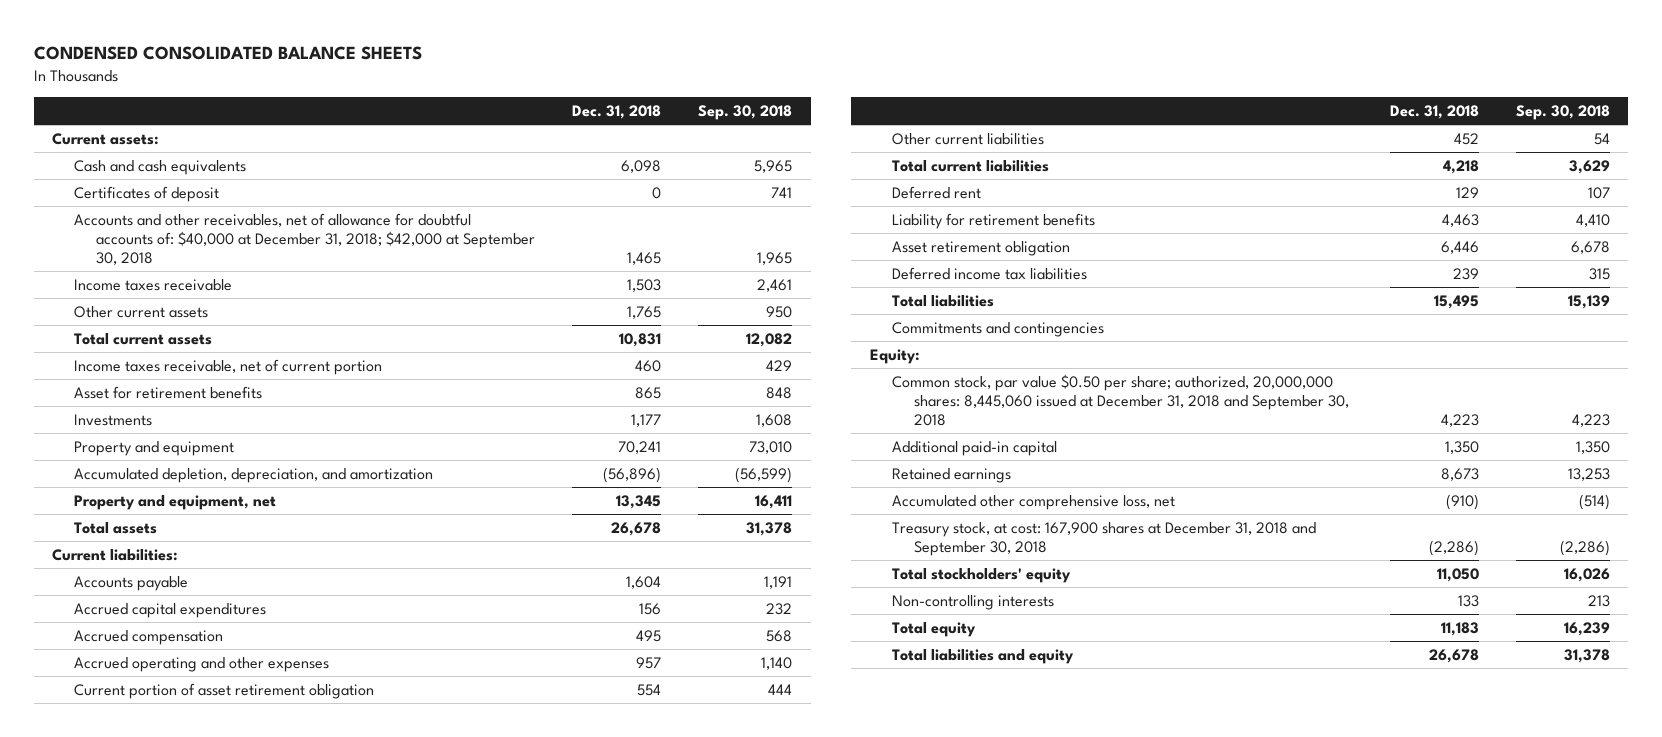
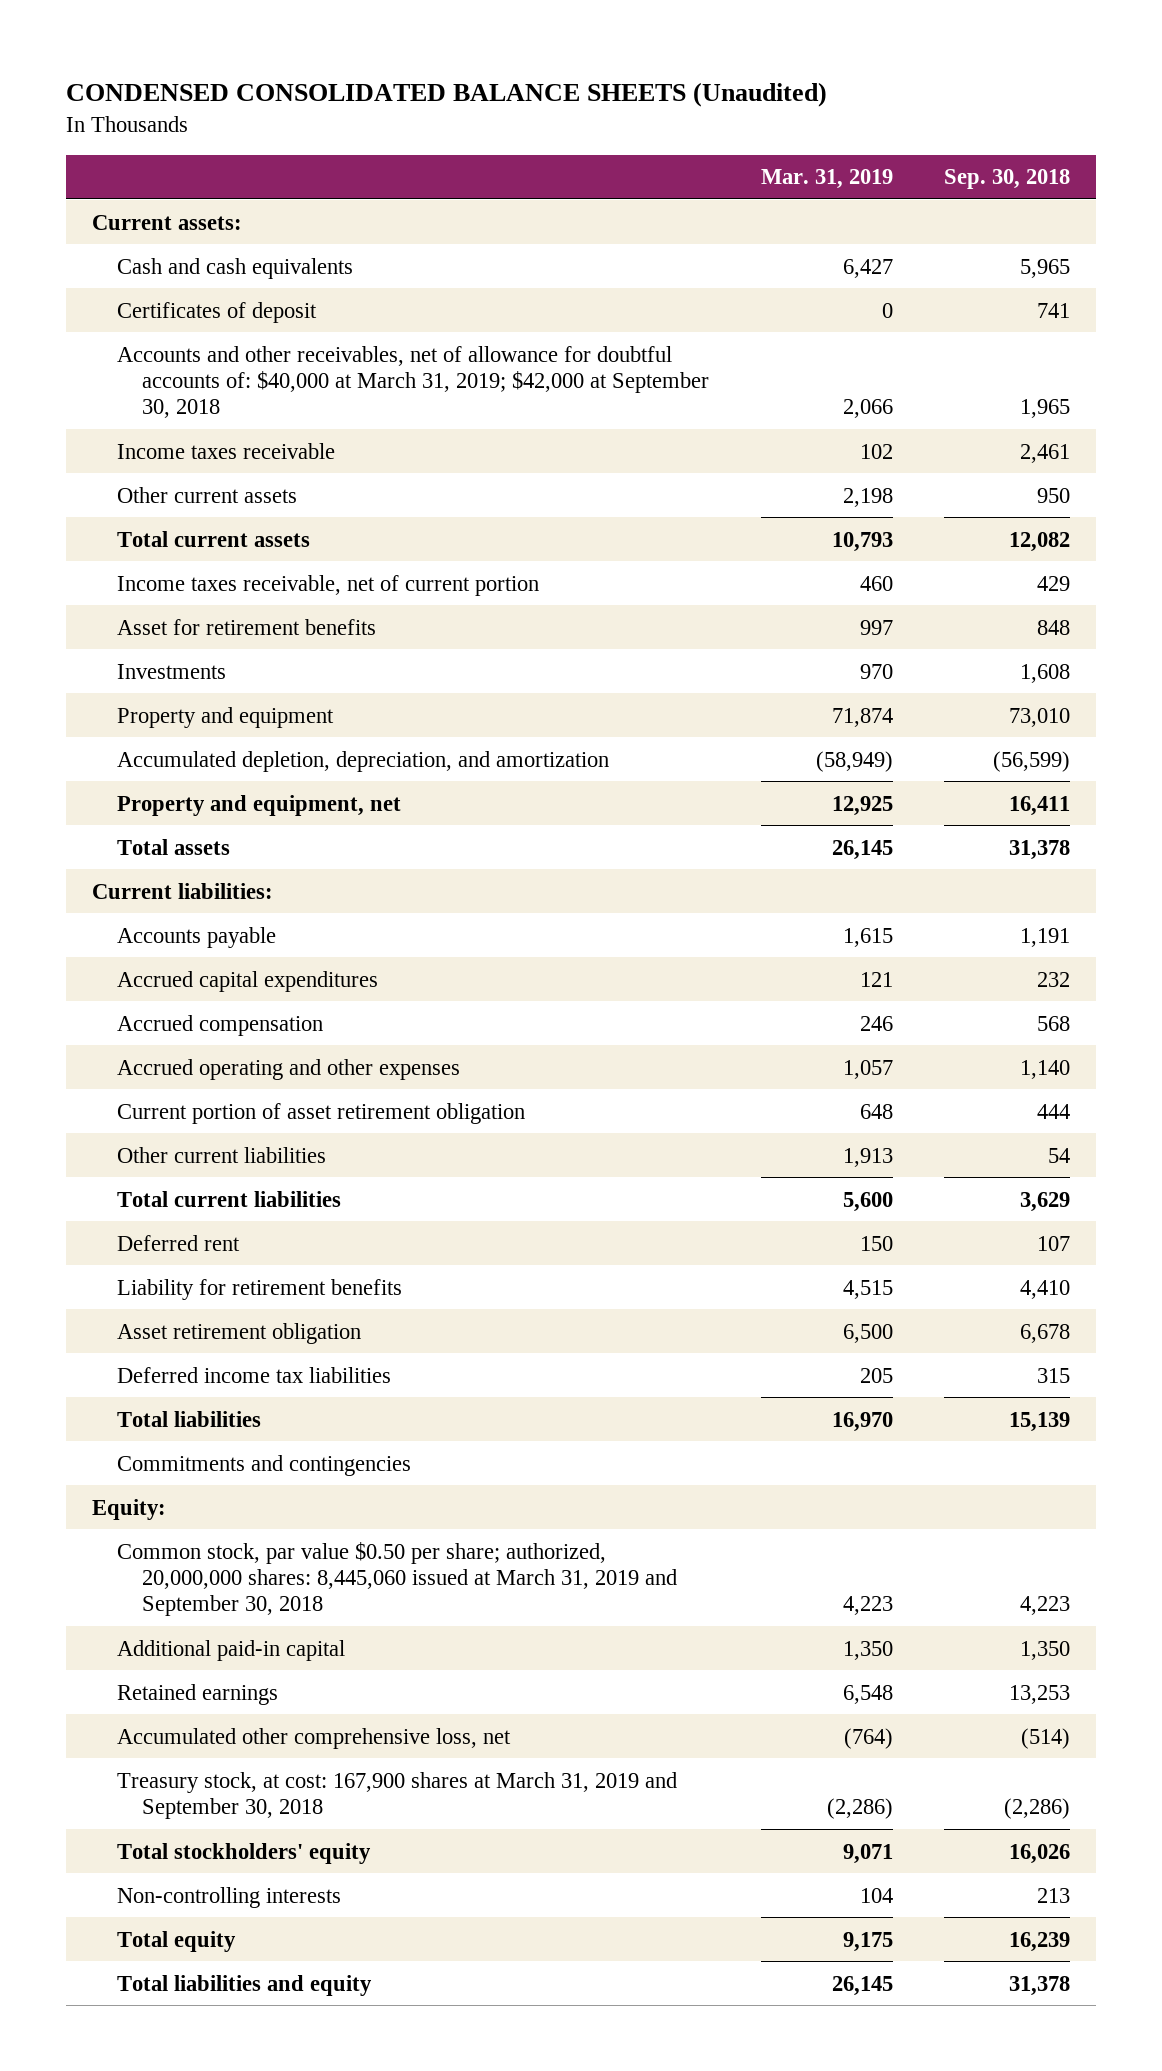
- CONDENSED CONSOLIDATED BALANCE SHEETS
+ CONDENSED CONSOLIDATED BALANCE SHEETS (Unaudited)
- | Dec. 31, 2018 | Sep. 30, 2018
+ | Mar. 31, 2019 | Sep. 30, 2018
- Accounts and other receivables, net of allowance for doubtful accounts of: $40,000 at December 31, 2018; $42,000 at September 30, 2018 | 1,465 | 1,965
+ Accounts and other receivables, net of allowance for doubtful accounts of: $40,000 at March 31, 2019; $42,000 at September 30, 2018 | 2,066 | 1,965
- Common stock, par value $0.50 per share; authorized, 20,000,000 shares: 8,445,060 issued at December 31, 2018 and September 30, 2018 | 4,223 | 4,223
+ Common stock, par value $0.50 per share; authorized, 20,000,000 shares: 8,445,060 issued at March 31, 2019 and September 30, 2018 | 4,223 | 4,223
- Treasury stock, at cost: 167,900 shares at December 31, 2018 and September 30, 2018 | (2,286) | (2,286)
+ Treasury stock, at cost: 167,900 shares at March 31, 2019 and September 30, 2018 | (2,286) | (2,286)

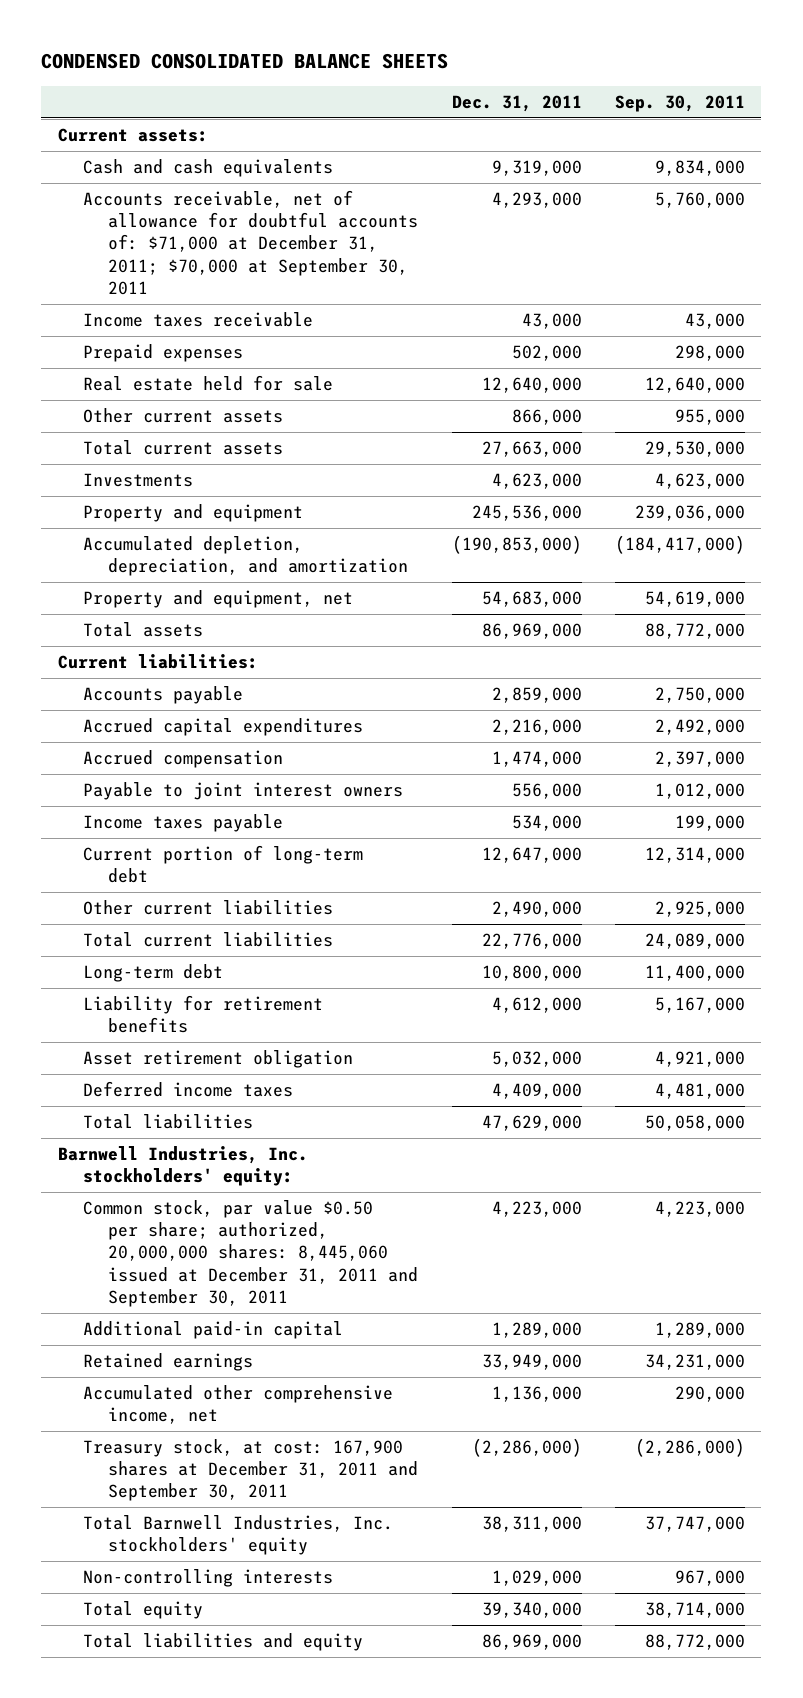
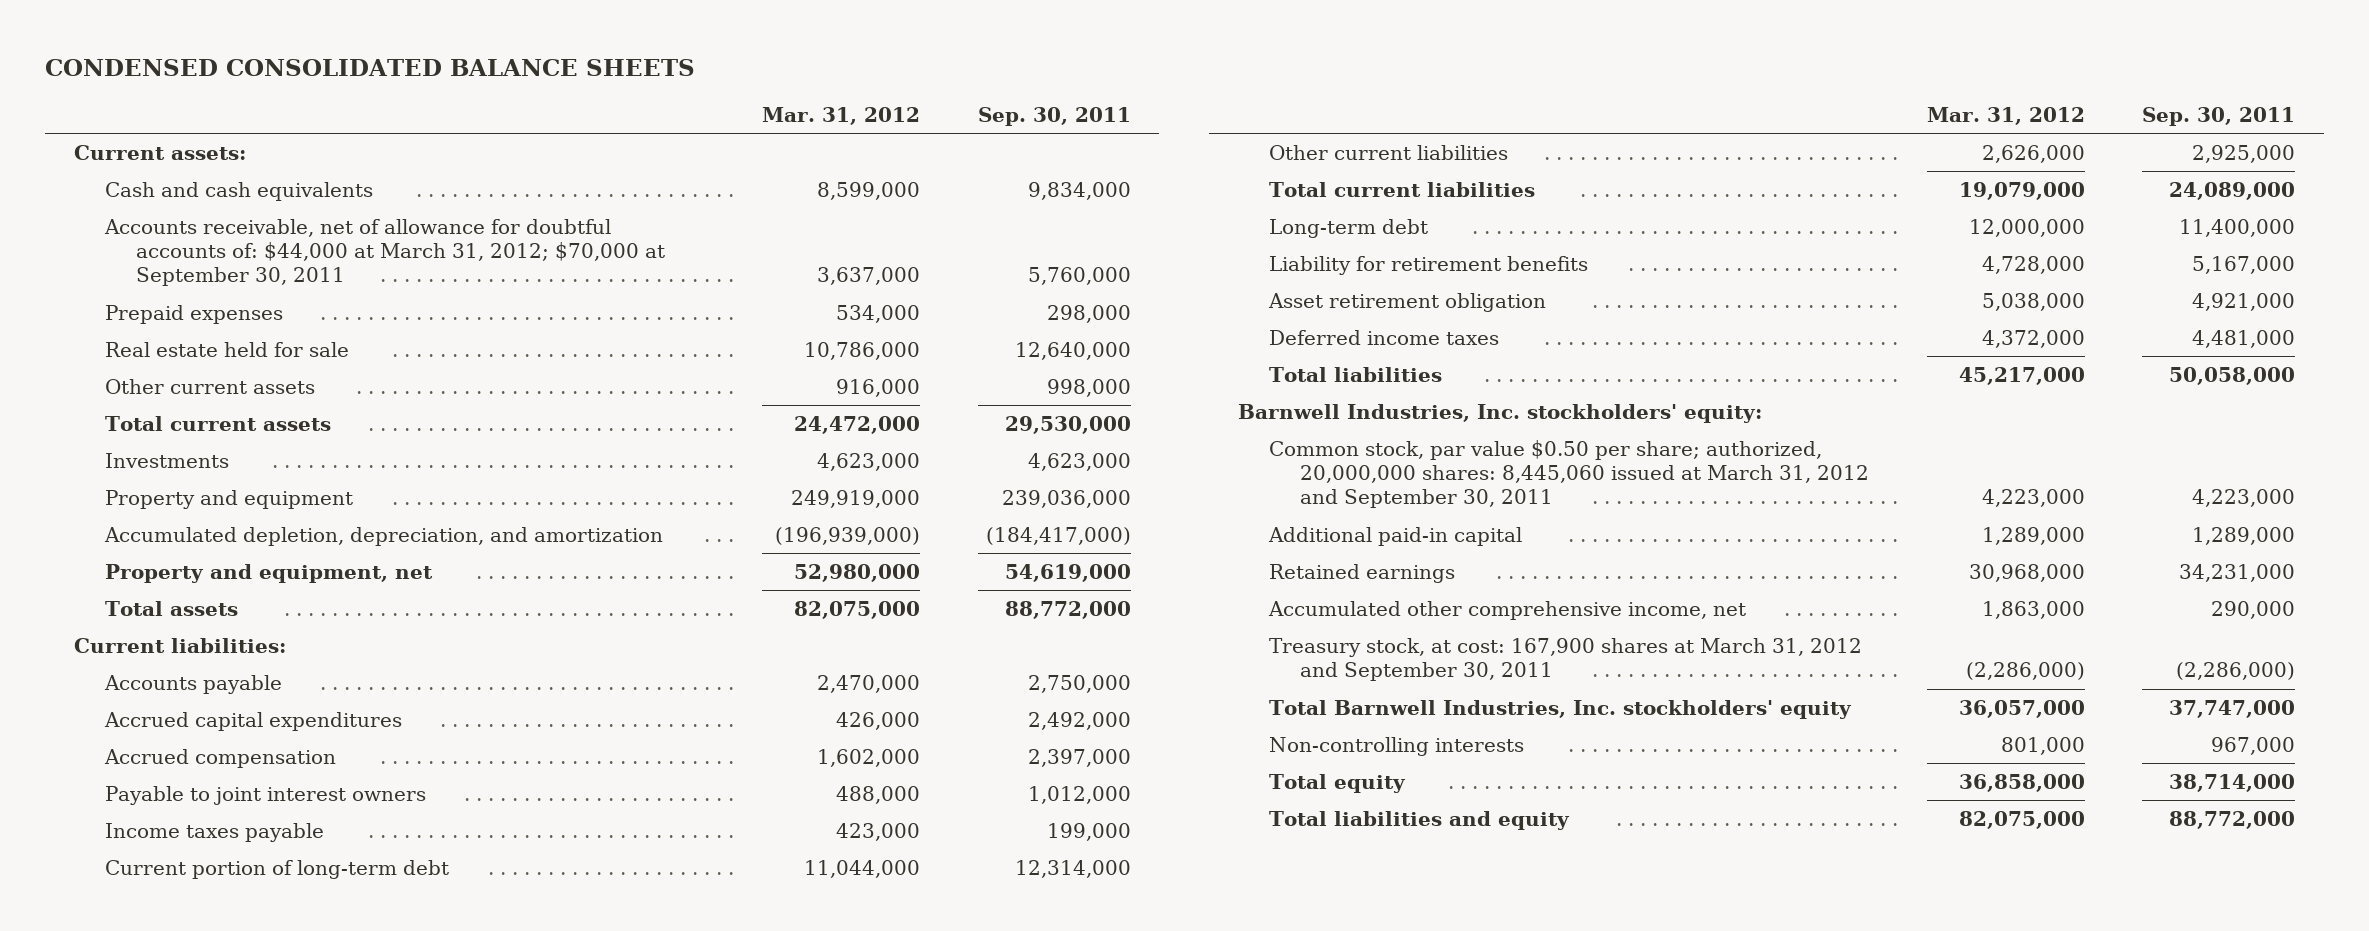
- | Dec. 31, 2011 | Sep. 30, 2011
+ | Mar. 31, 2012 | Sep. 30, 2011
- Accounts receivable, net of allowance for doubtful accounts of: $71,000 at December 31, 2011; $70,000 at September 30, 2011 | 4,293,000 | 5,760,000
- Income taxes receivable | 43,000 | 43,000
+ Accounts receivable, net of allowance for doubtful accounts of: $44,000 at March 31, 2012; $70,000 at September 30, 2011 | 3,637,000 | 5,760,000
- Other current assets | 866,000 | 955,000
+ Other current assets | 916,000 | 998,000
- Common stock, par value $0.50 per share; authorized, 20,000,000 shares: 8,445,060 issued at December 31, 2011 and September 30, 2011 | 4,223,000 | 4,223,000
+ Common stock, par value $0.50 per share; authorized, 20,000,000 shares: 8,445,060 issued at March 31, 2012 and September 30, 2011 | 4,223,000 | 4,223,000
- Treasury stock, at cost: 167,900 shares at December 31, 2011 and September 30, 2011 | (2,286,000) | (2,286,000)
+ Treasury stock, at cost: 167,900 shares at March 31, 2012 and September 30, 2011 | (2,286,000) | (2,286,000)

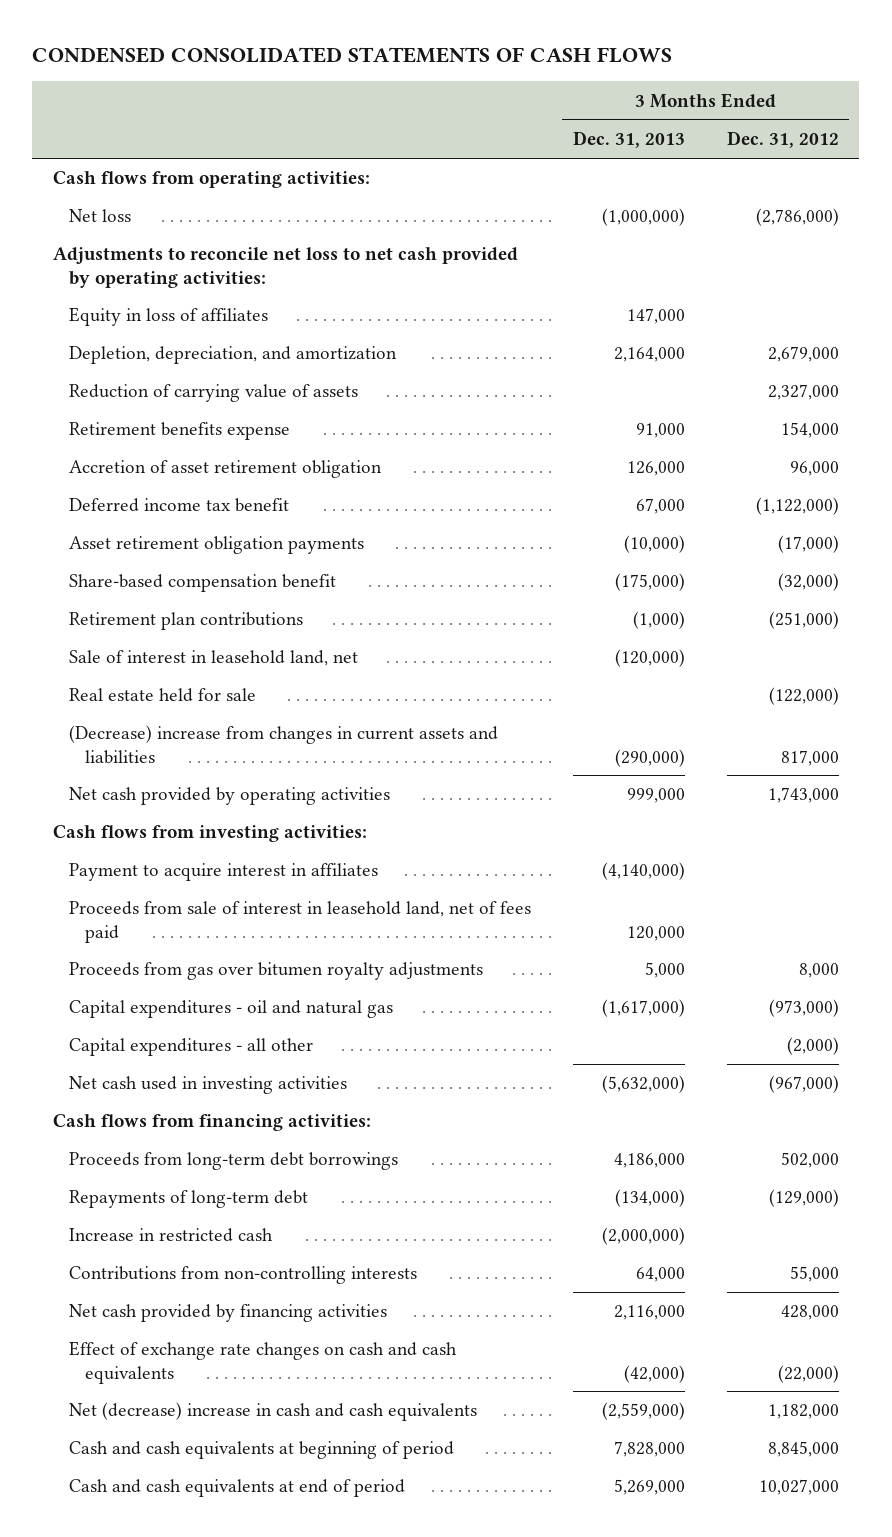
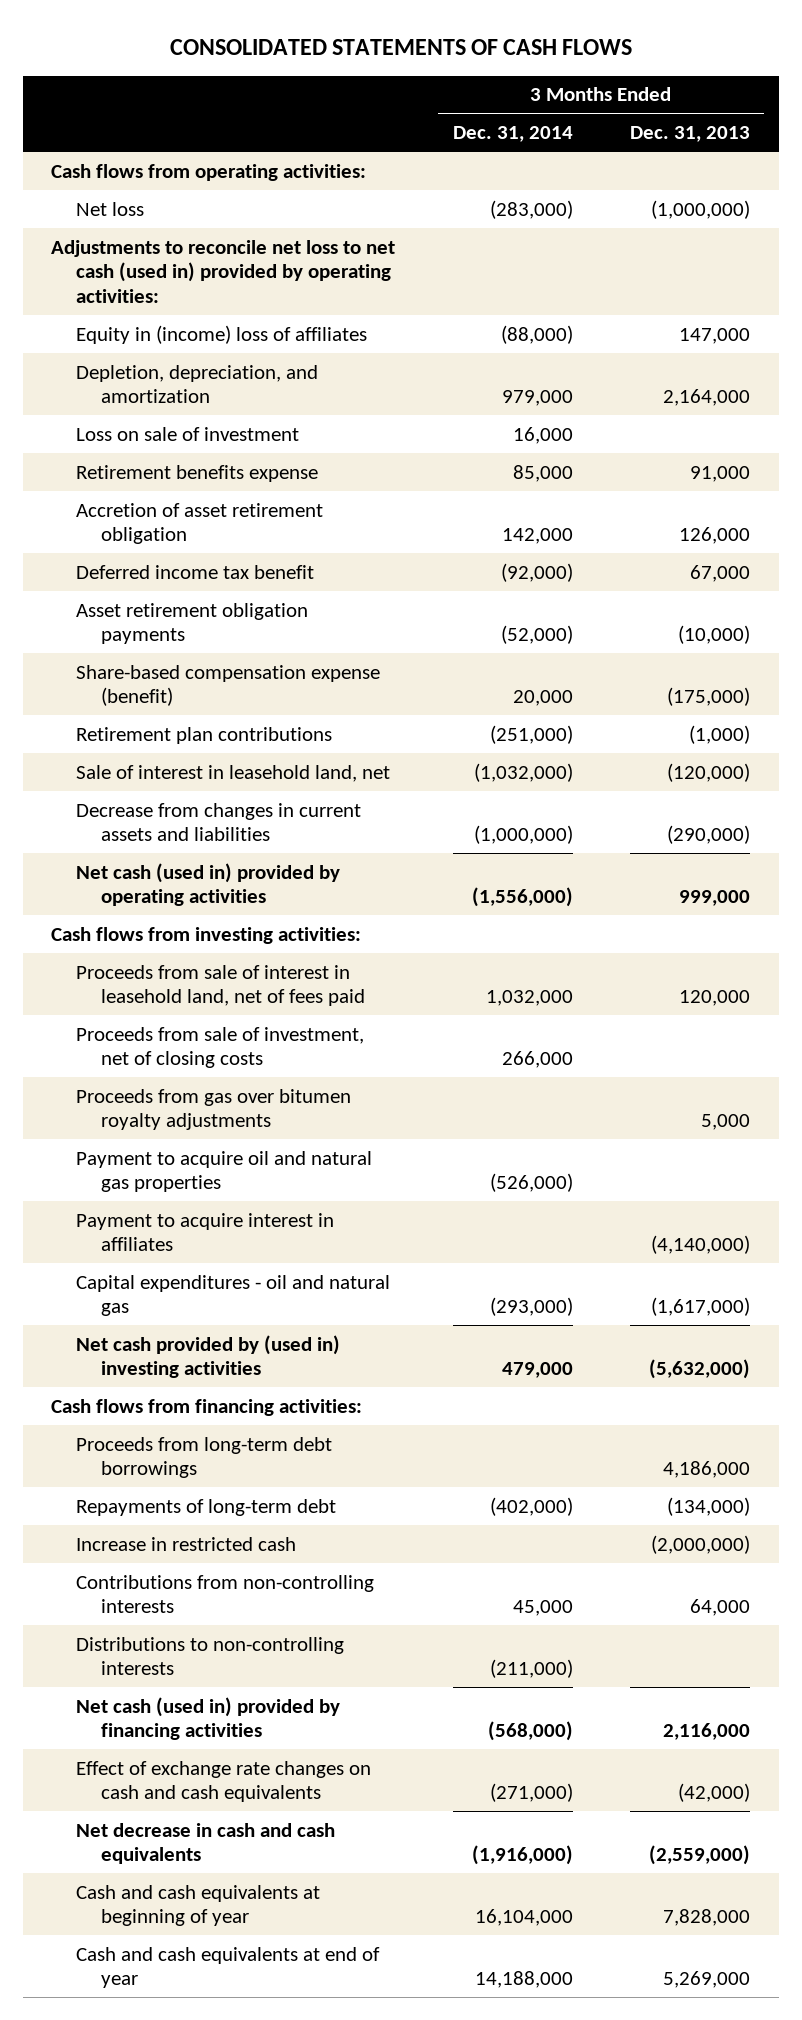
- CONDENSED CONSOLIDATED STATEMENTS OF CASH FLOWS
+ CONSOLIDATED STATEMENTS OF CASH FLOWS
- | 3 Months Ended Dec. 31, 2013 | 3 Months Ended Dec. 31, 2012
+ | 3 Months Ended Dec. 31, 2014 | 3 Months Ended Dec. 31, 2013
- Adjustments to reconcile net loss to net cash provided by operating activities:
- Equity in loss of affiliates | 147,000 |
+ Adjustments to reconcile net loss to net cash (used in) provided by operating activities:
+ Equity in (income) loss of affiliates | (88,000) | 147,000
- Reduction of carrying value of assets | | 2,327,000
+ Loss on sale of investment | 16,000 |
- Share-based compensation benefit | (175,000) | (32,000)
+ Share-based compensation expense (benefit) | 20,000 | (175,000)
- Real estate held for sale | | (122,000)
- (Decrease) increase from changes in current assets and liabilities | (290,000) | 817,000
- Net cash provided by operating activities | 999,000 | 1,743,000
+ Decrease from changes in current assets and liabilities | (1,000,000) | (290,000)
+ Net cash (used in) provided by operating activities | (1,556,000) | 999,000
+ Proceeds from sale of investment, net of closing costs | 266,000 |
+ Payment to acquire oil and natural gas properties | (526,000) |
moved down: Payment to acquire interest in affiliates | | (4,140,000)
- Capital expenditures - all other | | (2,000)
- Net cash used in investing activities | (5,632,000) | (967,000)
+ Net cash provided by (used in) investing activities | 479,000 | (5,632,000)
- Net cash provided by financing activities | 2,116,000 | 428,000
+ Distributions to non-controlling interests | (211,000) |
+ Net cash (used in) provided by financing activities | (568,000) | 2,116,000
- Net (decrease) increase in cash and cash equivalents | (2,559,000) | 1,182,000
- Cash and cash equivalents at beginning of period | 7,828,000 | 8,845,000
- Cash and cash equivalents at end of period | 5,269,000 | 10,027,000
+ Net decrease in cash and cash equivalents | (1,916,000) | (2,559,000)
+ Cash and cash equivalents at beginning of year | 16,104,000 | 7,828,000
+ Cash and cash equivalents at end of year | 14,188,000 | 5,269,000

